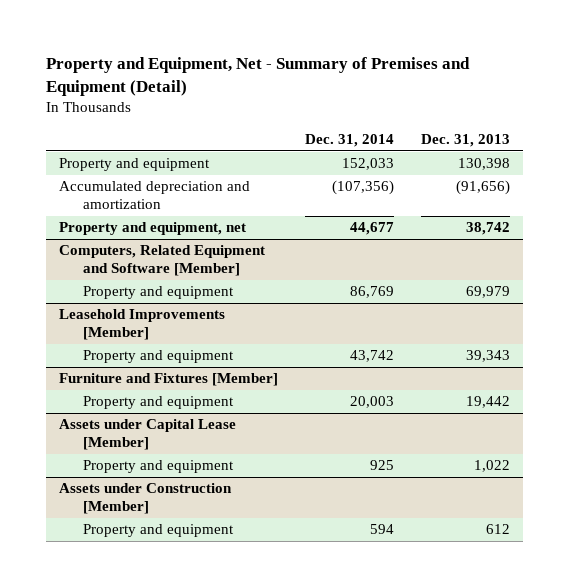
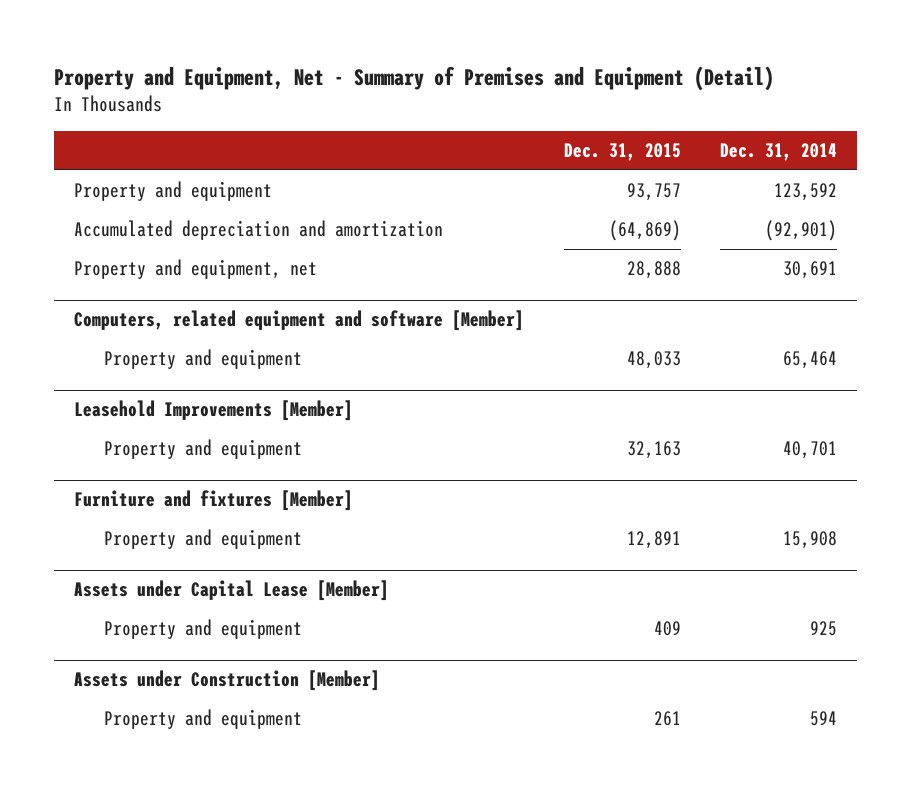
- | Dec. 31, 2014 | Dec. 31, 2013
+ | Dec. 31, 2015 | Dec. 31, 2014
- Property and equipment | 152,033 | 130,398
- Accumulated depreciation and amortization | (107,356) | (91,656)
- Property and equipment, net | 44,677 | 38,742
- Computers, Related Equipment and Software [Member]
- Property and equipment | 86,769 | 69,979
+ Property and equipment | 93,757 | 123,592
+ Accumulated depreciation and amortization | (64,869) | (92,901)
+ Property and equipment, net | 28,888 | 30,691
+ Computers, related equipment and software [Member]
+ Property and equipment | 48,033 | 65,464
@ Leasehold Improvements [Member]
- Property and equipment | 43,742 | 39,343
- Furniture and Fixtures [Member]
- Property and equipment | 20,003 | 19,442
@ Leasehold Improvements [Member]
+ Property and equipment | 32,163 | 40,701
+ Furniture and fixtures [Member]
+ Property and equipment | 12,891 | 15,908

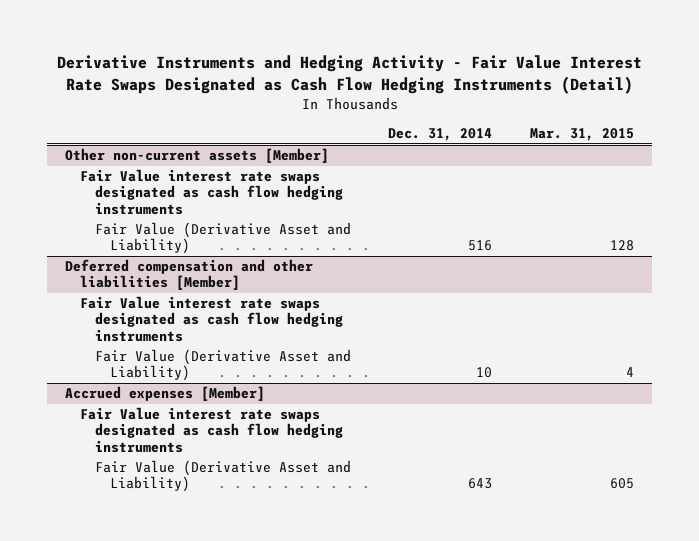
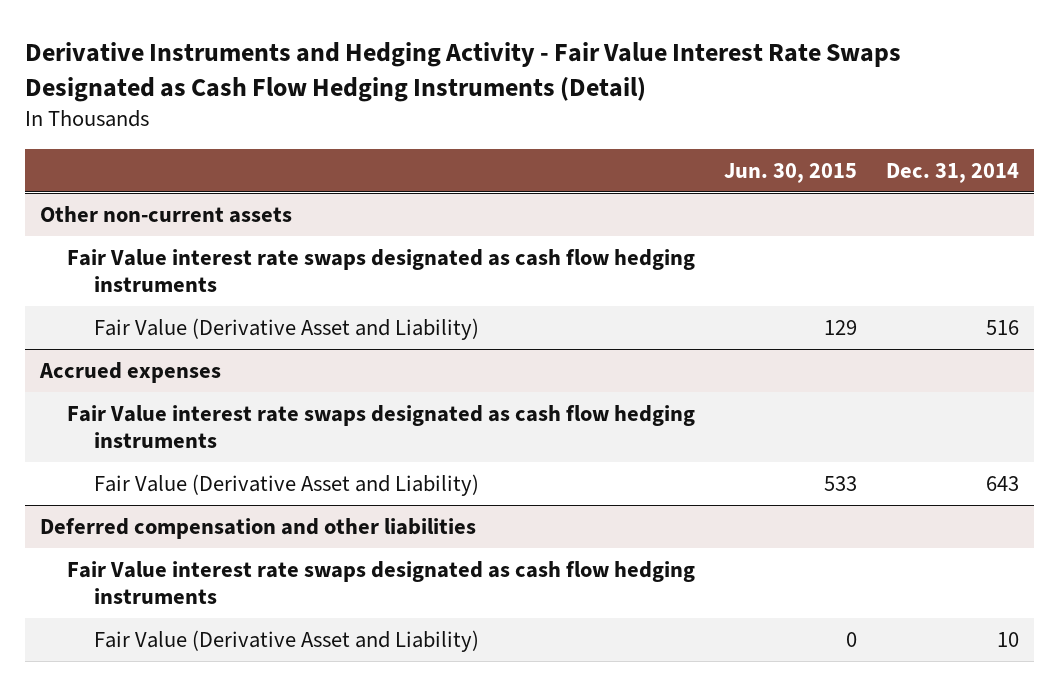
- | Dec. 31, 2014 | Mar. 31, 2015
+ | Jun. 30, 2015 | Dec. 31, 2014
- Other non-current assets [Member]
+ Other non-current assets
- Deferred compensation and other liabilities [Member]
- Fair Value interest rate swaps designated as cash flow hedging instruments
- Fair Value (Derivative Asset and Liability) | 10 | 4
- Accrued expenses [Member]
+ Accrued expenses
+ Deferred compensation and other liabilities
+ Fair Value interest rate swaps designated as cash flow hedging instruments
+ Fair Value (Derivative Asset and Liability) | 0 | 10

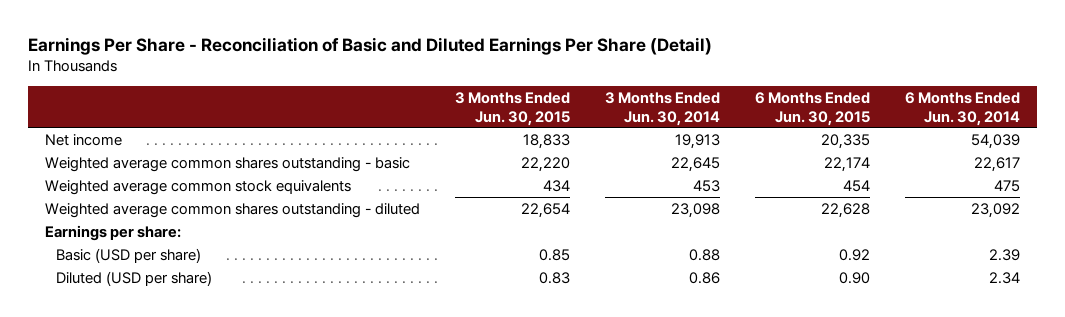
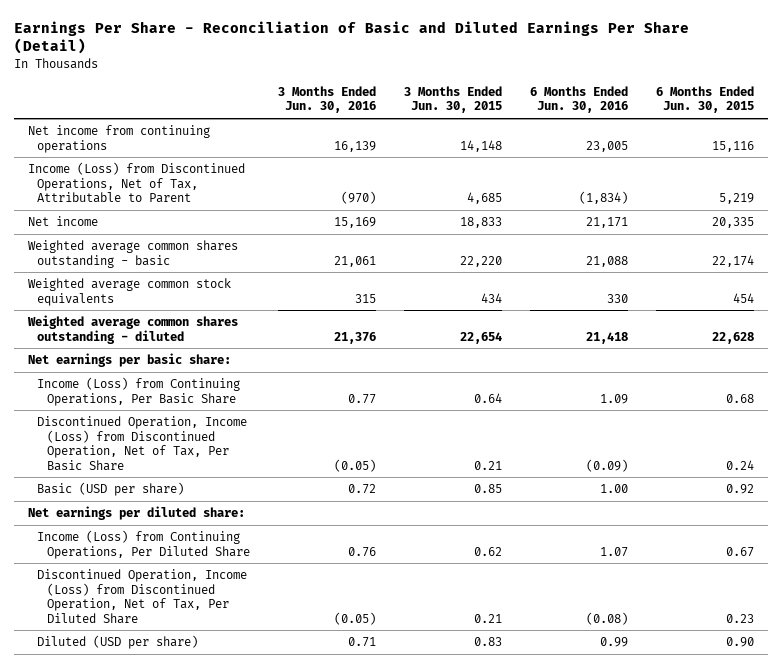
- | 3 Months Ended Jun. 30, 2015 | 3 Months Ended Jun. 30, 2014 | 6 Months Ended Jun. 30, 2015 | 6 Months Ended Jun. 30, 2014
+ | 3 Months Ended Jun. 30, 2016 | 3 Months Ended Jun. 30, 2015 | 6 Months Ended Jun. 30, 2016 | 6 Months Ended Jun. 30, 2015
+ Net income from continuing operations | 16,139 | 14,148 | 23,005 | 15,116
+ Income (Loss) from Discontinued Operations, Net of Tax, Attributable to Parent | (970) | 4,685 | (1,834) | 5,219
- Earnings per share:
+ Net earnings per basic share:
+ Income (Loss) from Continuing Operations, Per Basic Share | 0.77 | 0.64 | 1.09 | 0.68
+ Discontinued Operation, Income (Loss) from Discontinued Operation, Net of Tax, Per Basic Share | (0.05) | 0.21 | (0.09) | 0.24
+ Net earnings per diluted share:
+ Income (Loss) from Continuing Operations, Per Diluted Share | 0.76 | 0.62 | 1.07 | 0.67
+ Discontinued Operation, Income (Loss) from Discontinued Operation, Net of Tax, Per Diluted Share | (0.05) | 0.21 | (0.08) | 0.23

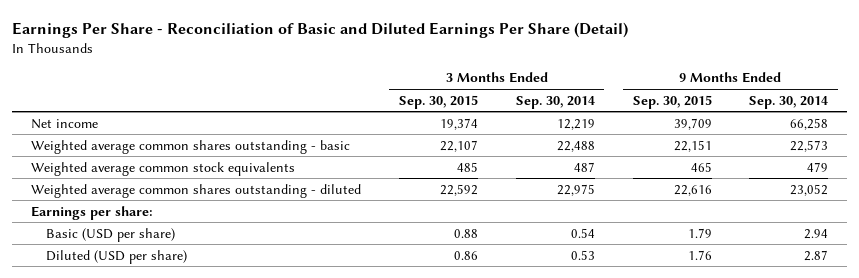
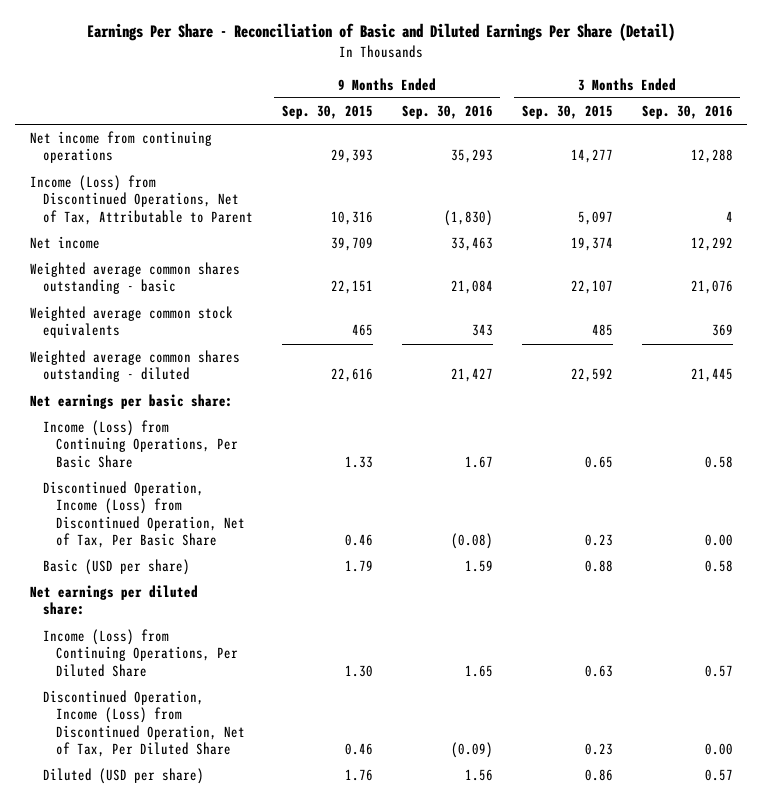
- | 3 Months Ended Sep. 30, 2015 | 3 Months Ended Sep. 30, 2014 | 9 Months Ended Sep. 30, 2015 | 9 Months Ended Sep. 30, 2014
+ | 9 Months Ended Sep. 30, 2015 | 9 Months Ended Sep. 30, 2016 | 3 Months Ended Sep. 30, 2015 | 3 Months Ended Sep. 30, 2016
+ Net income from continuing operations | 29,393 | 35,293 | 14,277 | 12,288
+ Income (Loss) from Discontinued Operations, Net of Tax, Attributable to Parent | 10,316 | (1,830) | 5,097 | 4
- Earnings per share:
+ Net earnings per basic share:
+ Income (Loss) from Continuing Operations, Per Basic Share | 1.33 | 1.67 | 0.65 | 0.58
+ Discontinued Operation, Income (Loss) from Discontinued Operation, Net of Tax, Per Basic Share | 0.46 | (0.08) | 0.23 | 0.00
+ Net earnings per diluted share:
+ Income (Loss) from Continuing Operations, Per Diluted Share | 1.30 | 1.65 | 0.63 | 0.57
+ Discontinued Operation, Income (Loss) from Discontinued Operation, Net of Tax, Per Diluted Share | 0.46 | (0.09) | 0.23 | 0.00

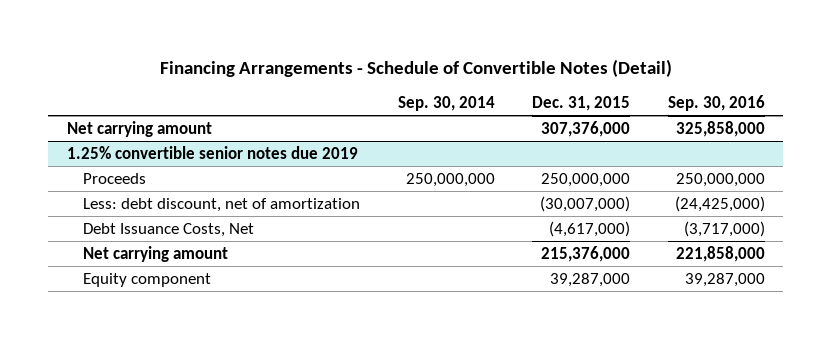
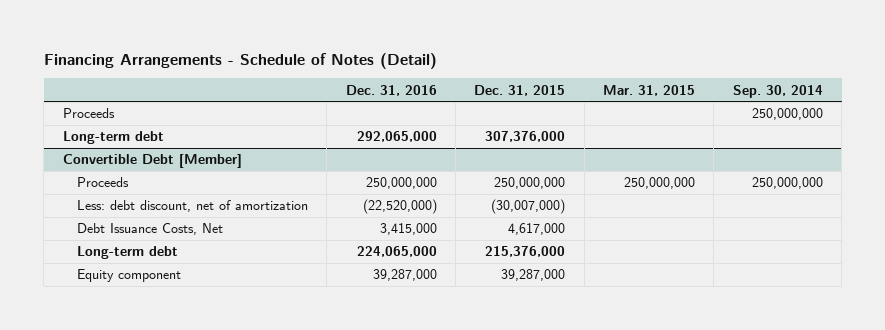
- Financing Arrangements - Schedule of Convertible Notes (Detail)
+ Financing Arrangements - Schedule of Notes (Detail)
- | Sep. 30, 2014 | Dec. 31, 2015 | Sep. 30, 2016
+ | Dec. 31, 2016 | Dec. 31, 2015 | Mar. 31, 2015 | Sep. 30, 2014
- Net carrying amount | | 307,376,000 | 325,858,000
- 1.25% convertible senior notes due 2019
+ Proceeds | | | | 250,000,000
+ Long-term debt | 292,065,000 | 307,376,000 | |
+ Convertible Debt [Member]
- Debt Issuance Costs, Net | | (4,617,000) | (3,717,000)
- Net carrying amount | | 215,376,000 | 221,858,000
+ Debt Issuance Costs, Net | 3,415,000 | 4,617,000 | |
+ Long-term debt | 224,065,000 | 215,376,000 | |

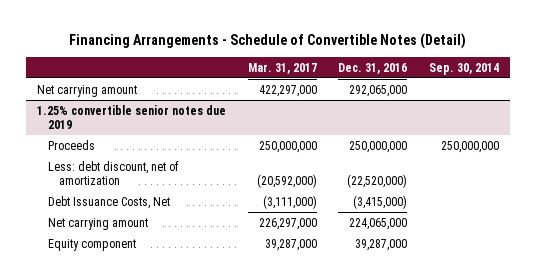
- Financing Arrangements - Schedule of Notes (Detail)
+ Financing Arrangements - Schedule of Convertible Notes (Detail)
- | Dec. 31, 2016 | Dec. 31, 2015 | Mar. 31, 2015 | Sep. 30, 2014
+ | Mar. 31, 2017 | Dec. 31, 2016 | Sep. 30, 2014
- Proceeds | | | | 250,000,000
- Long-term debt | 292,065,000 | 307,376,000 | |
- Convertible Debt [Member]
+ Net carrying amount | 422,297,000 | 292,065,000 |
+ 1.25% convertible senior notes due 2019
- Debt Issuance Costs, Net | 3,415,000 | 4,617,000 | |
- Long-term debt | 224,065,000 | 215,376,000 | |
+ Debt Issuance Costs, Net | (3,111,000) | (3,415,000) |
+ Net carrying amount | 226,297,000 | 224,065,000 |

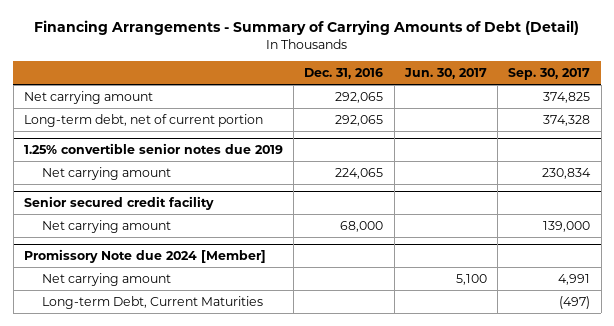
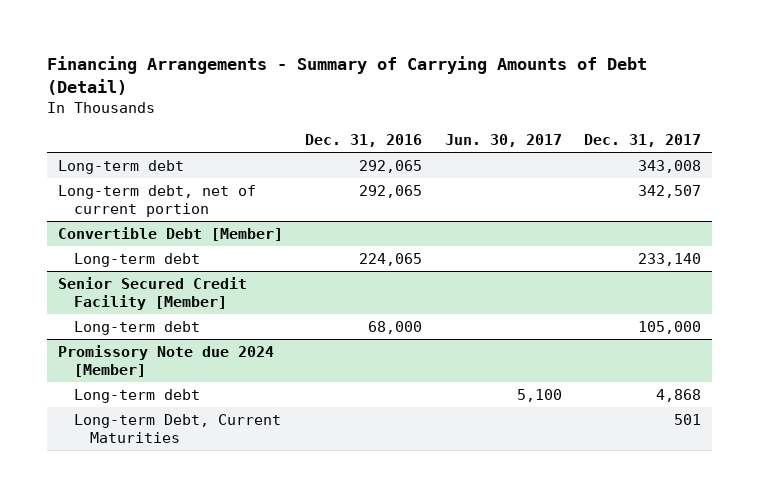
- | Dec. 31, 2016 | Jun. 30, 2017 | Sep. 30, 2017
+ | Dec. 31, 2016 | Jun. 30, 2017 | Dec. 31, 2017
- Net carrying amount | 292,065 | | 374,825
+ Long-term debt | 292,065 | | 343,008
- 1.25% convertible senior notes due 2019
- Net carrying amount | 224,065 | | 230,834
- Senior secured credit facility
- Net carrying amount | 68,000 | | 139,000
+ Convertible Debt [Member]
+ Long-term debt | 224,065 | | 233,140
+ Senior Secured Credit Facility [Member]
+ Long-term debt | 68,000 | | 105,000
@ Promissory Note due 2024 [Member]
- Net carrying amount | | 5,100 | 4,991
+ Long-term debt | | 5,100 | 4,868

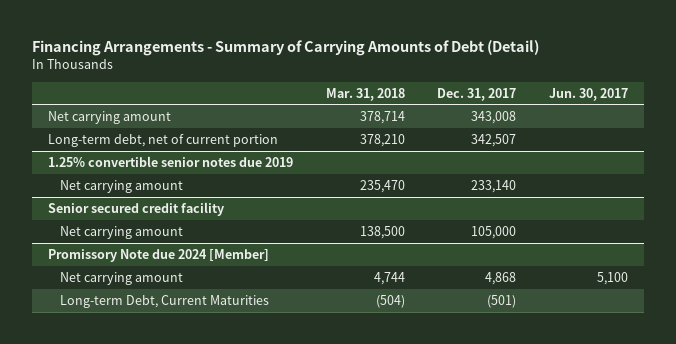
- | Dec. 31, 2016 | Jun. 30, 2017 | Dec. 31, 2017
+ | Mar. 31, 2018 | Dec. 31, 2017 | Jun. 30, 2017
- Long-term debt | 292,065 | | 343,008
+ Net carrying amount | 378,714 | 343,008 |
- Convertible Debt [Member]
- Long-term debt | 224,065 | | 233,140
- Senior Secured Credit Facility [Member]
- Long-term debt | 68,000 | | 105,000
+ 1.25% convertible senior notes due 2019
+ Net carrying amount | 235,470 | 233,140 |
+ Senior secured credit facility
+ Net carrying amount | 138,500 | 105,000 |
@ Promissory Note due 2024 [Member]
- Long-term debt | | 5,100 | 4,868
- Long-term Debt, Current Maturities | | | 501
+ Net carrying amount | 4,744 | 4,868 | 5,100
+ Long-term Debt, Current Maturities | (504) | (501) |

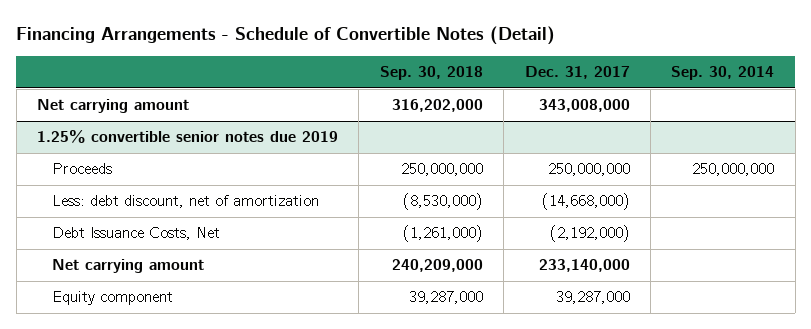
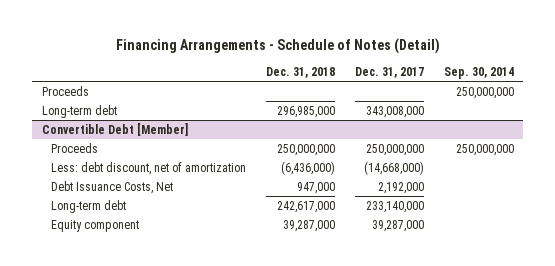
- Financing Arrangements - Schedule of Convertible Notes (Detail)
+ Financing Arrangements - Schedule of Notes (Detail)
- | Sep. 30, 2018 | Dec. 31, 2017 | Sep. 30, 2014
+ | Dec. 31, 2018 | Dec. 31, 2017 | Sep. 30, 2014
- Net carrying amount | 316,202,000 | 343,008,000 |
- 1.25% convertible senior notes due 2019
+ Proceeds | | | 250,000,000
+ Long-term debt | 296,985,000 | 343,008,000 |
+ Convertible Debt [Member]
- Debt Issuance Costs, Net | (1,261,000) | (2,192,000) |
- Net carrying amount | 240,209,000 | 233,140,000 |
+ Debt Issuance Costs, Net | 947,000 | 2,192,000 |
+ Long-term debt | 242,617,000 | 233,140,000 |

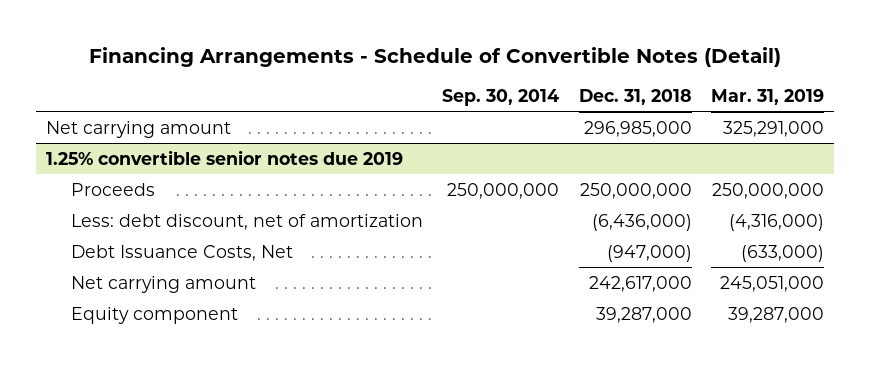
- Financing Arrangements - Schedule of Notes (Detail)
+ Financing Arrangements - Schedule of Convertible Notes (Detail)
- | Dec. 31, 2018 | Dec. 31, 2017 | Sep. 30, 2014
+ | Sep. 30, 2014 | Dec. 31, 2018 | Mar. 31, 2019
- Proceeds | | | 250,000,000
- Long-term debt | 296,985,000 | 343,008,000 |
- Convertible Debt [Member]
+ Net carrying amount | | 296,985,000 | 325,291,000
+ 1.25% convertible senior notes due 2019
- Debt Issuance Costs, Net | 947,000 | 2,192,000 |
- Long-term debt | 242,617,000 | 233,140,000 |
+ Debt Issuance Costs, Net | | (947,000) | (633,000)
+ Net carrying amount | | 242,617,000 | 245,051,000

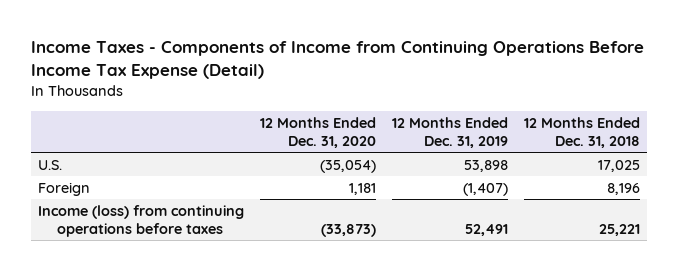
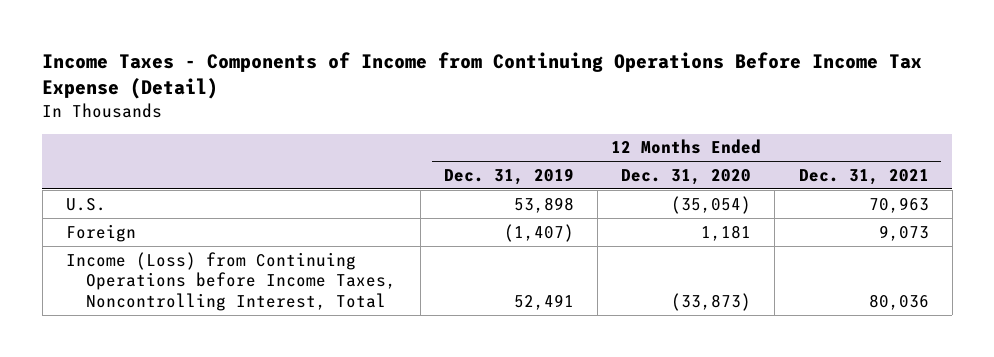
- | 12 Months Ended Dec. 31, 2020 | 12 Months Ended Dec. 31, 2019 | 12 Months Ended Dec. 31, 2018
+ | 12 Months Ended Dec. 31, 2019 | 12 Months Ended Dec. 31, 2020 | 12 Months Ended Dec. 31, 2021
- Income (loss) from continuing operations before taxes | (33,873) | 52,491 | 25,221
+ Income (Loss) from Continuing Operations before Income Taxes, Noncontrolling Interest, Total | 52,491 | (33,873) | 80,036

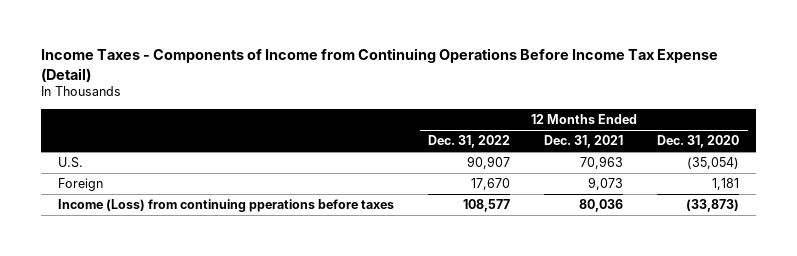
- | 12 Months Ended Dec. 31, 2019 | 12 Months Ended Dec. 31, 2020 | 12 Months Ended Dec. 31, 2021
+ | 12 Months Ended Dec. 31, 2022 | 12 Months Ended Dec. 31, 2021 | 12 Months Ended Dec. 31, 2020
- Income (Loss) from Continuing Operations before Income Taxes, Noncontrolling Interest, Total | 52,491 | (33,873) | 80,036
+ Income (Loss) from continuing pperations before taxes | 108,577 | 80,036 | (33,873)

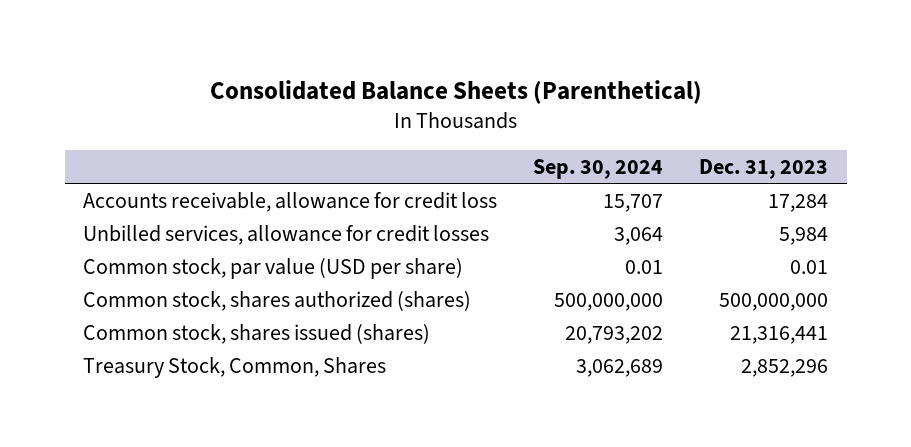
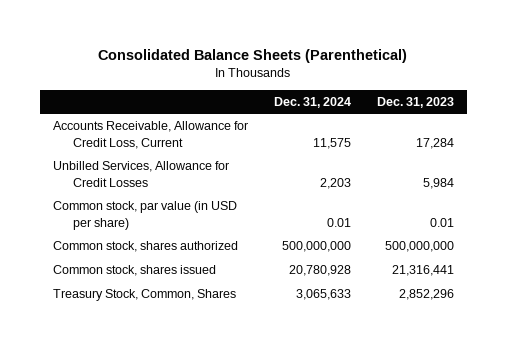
- | Sep. 30, 2024 | Dec. 31, 2023
+ | Dec. 31, 2024 | Dec. 31, 2023
- Accounts receivable, allowance for credit loss | 15,707 | 17,284
- Unbilled services, allowance for credit losses | 3,064 | 5,984
- Common stock, par value (USD per share) | 0.01 | 0.01
- Common stock, shares authorized (shares) | 500,000,000 | 500,000,000
- Common stock, shares issued (shares) | 20,793,202 | 21,316,441
+ Accounts Receivable, Allowance for Credit Loss, Current | 11,575 | 17,284
+ Unbilled Services, Allowance for Credit Losses | 2,203 | 5,984
+ Common stock, par value (in USD per share) | 0.01 | 0.01
+ Common stock, shares authorized | 500,000,000 | 500,000,000
+ Common stock, shares issued | 20,780,928 | 21,316,441

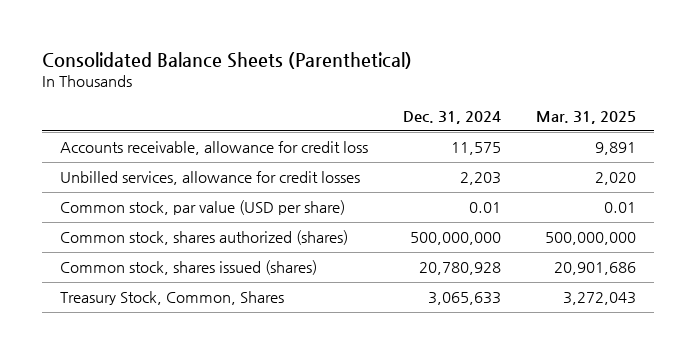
- | Dec. 31, 2024 | Dec. 31, 2023
+ | Dec. 31, 2024 | Mar. 31, 2025
- Accounts Receivable, Allowance for Credit Loss, Current | 11,575 | 17,284
- Unbilled Services, Allowance for Credit Losses | 2,203 | 5,984
- Common stock, par value (in USD per share) | 0.01 | 0.01
- Common stock, shares authorized | 500,000,000 | 500,000,000
- Common stock, shares issued | 20,780,928 | 21,316,441
+ Accounts receivable, allowance for credit loss | 11,575 | 9,891
+ Unbilled services, allowance for credit losses | 2,203 | 2,020
+ Common stock, par value (USD per share) | 0.01 | 0.01
+ Common stock, shares authorized (shares) | 500,000,000 | 500,000,000
+ Common stock, shares issued (shares) | 20,780,928 | 20,901,686

